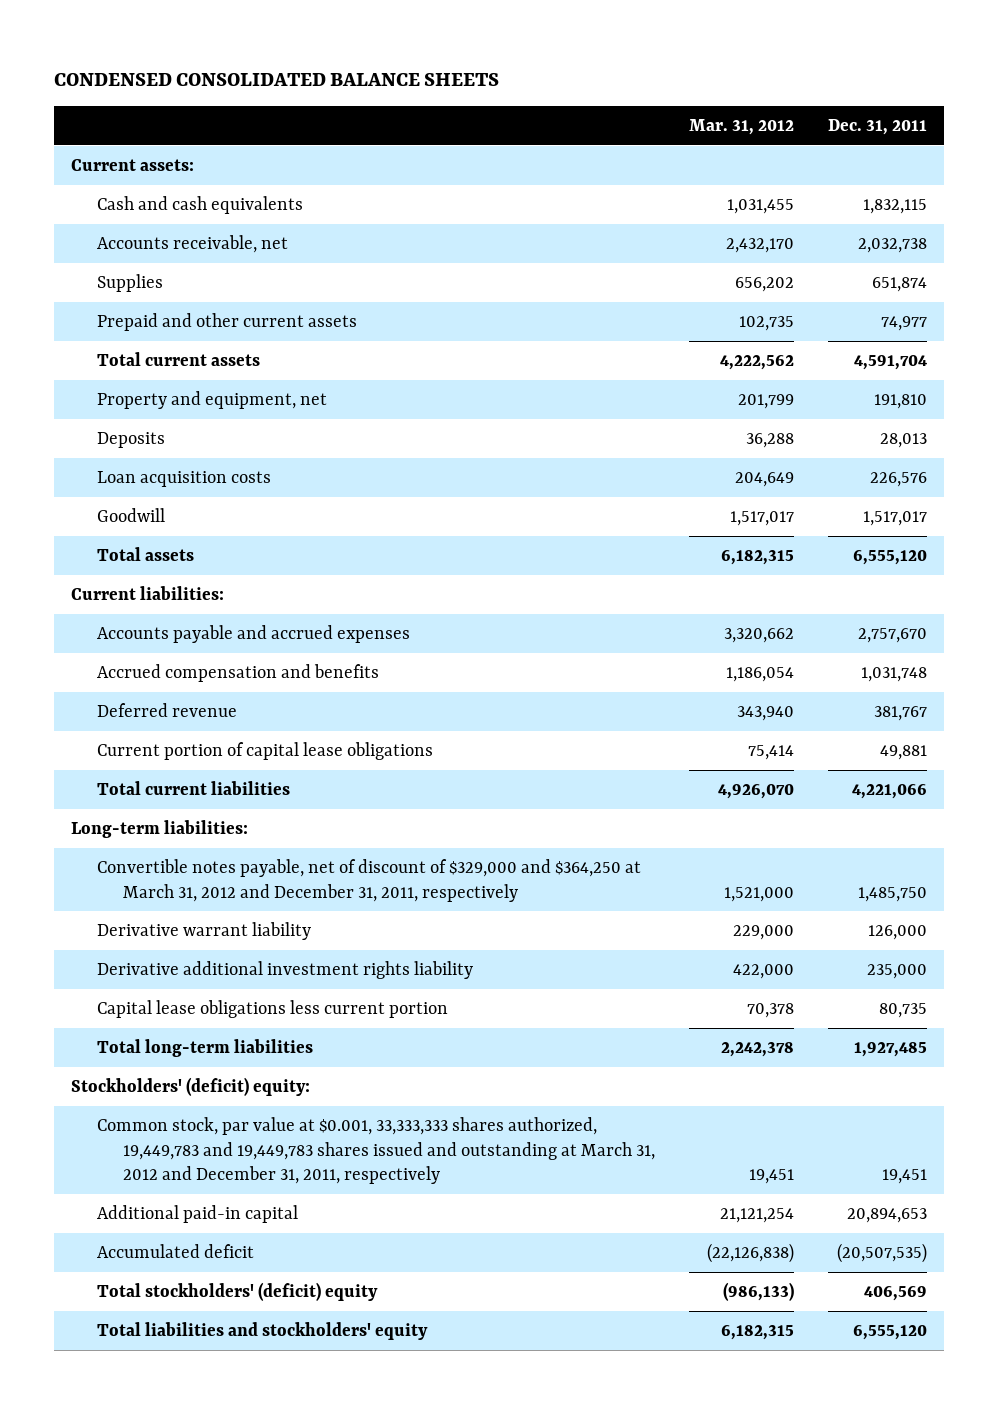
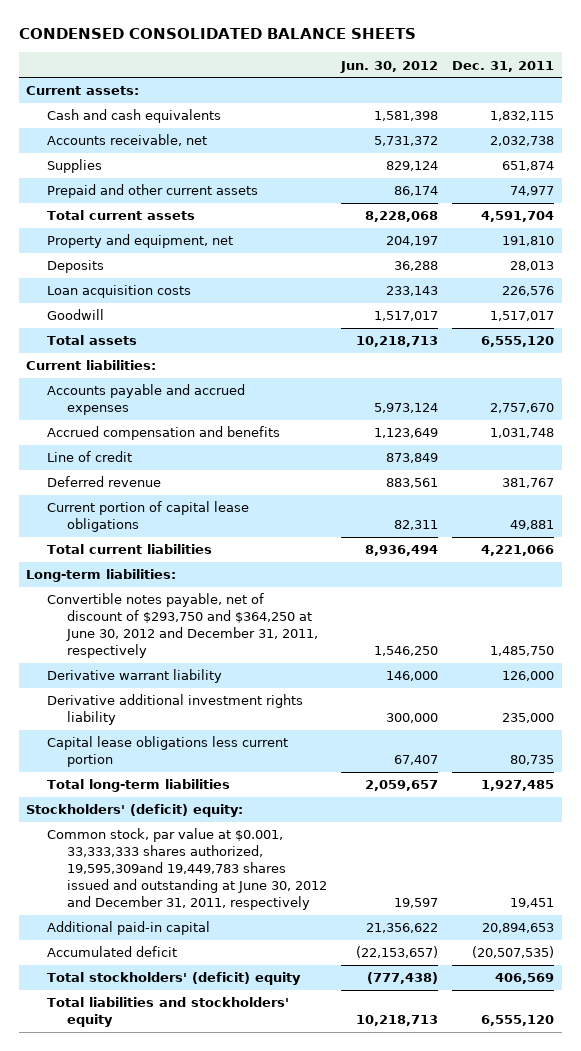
- | Mar. 31, 2012 | Dec. 31, 2011
+ | Jun. 30, 2012 | Dec. 31, 2011
+ Line of credit | 873,849 |
- Convertible notes payable, net of discount of $329,000 and $364,250 at March 31, 2012 and December 31, 2011, respectively | 1,521,000 | 1,485,750
+ Convertible notes payable, net of discount of $293,750 and $364,250 at June 30, 2012 and December 31, 2011, respectively | 1,546,250 | 1,485,750
- Common stock, par value at $0.001, 33,333,333 shares authorized, 19,449,783 and 19,449,783 shares issued and outstanding at March 31, 2012 and December 31, 2011, respectively | 19,451 | 19,451
+ Common stock, par value at $0.001, 33,333,333 shares authorized, 19,595,309and 19,449,783 shares issued and outstanding at June 30, 2012 and December 31, 2011, respectively | 19,597 | 19,451

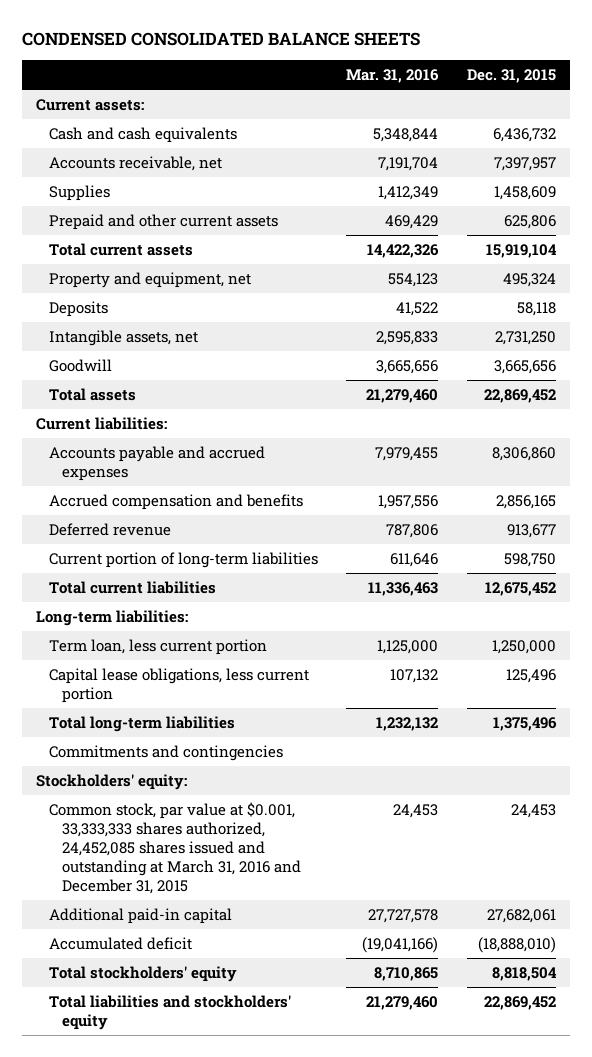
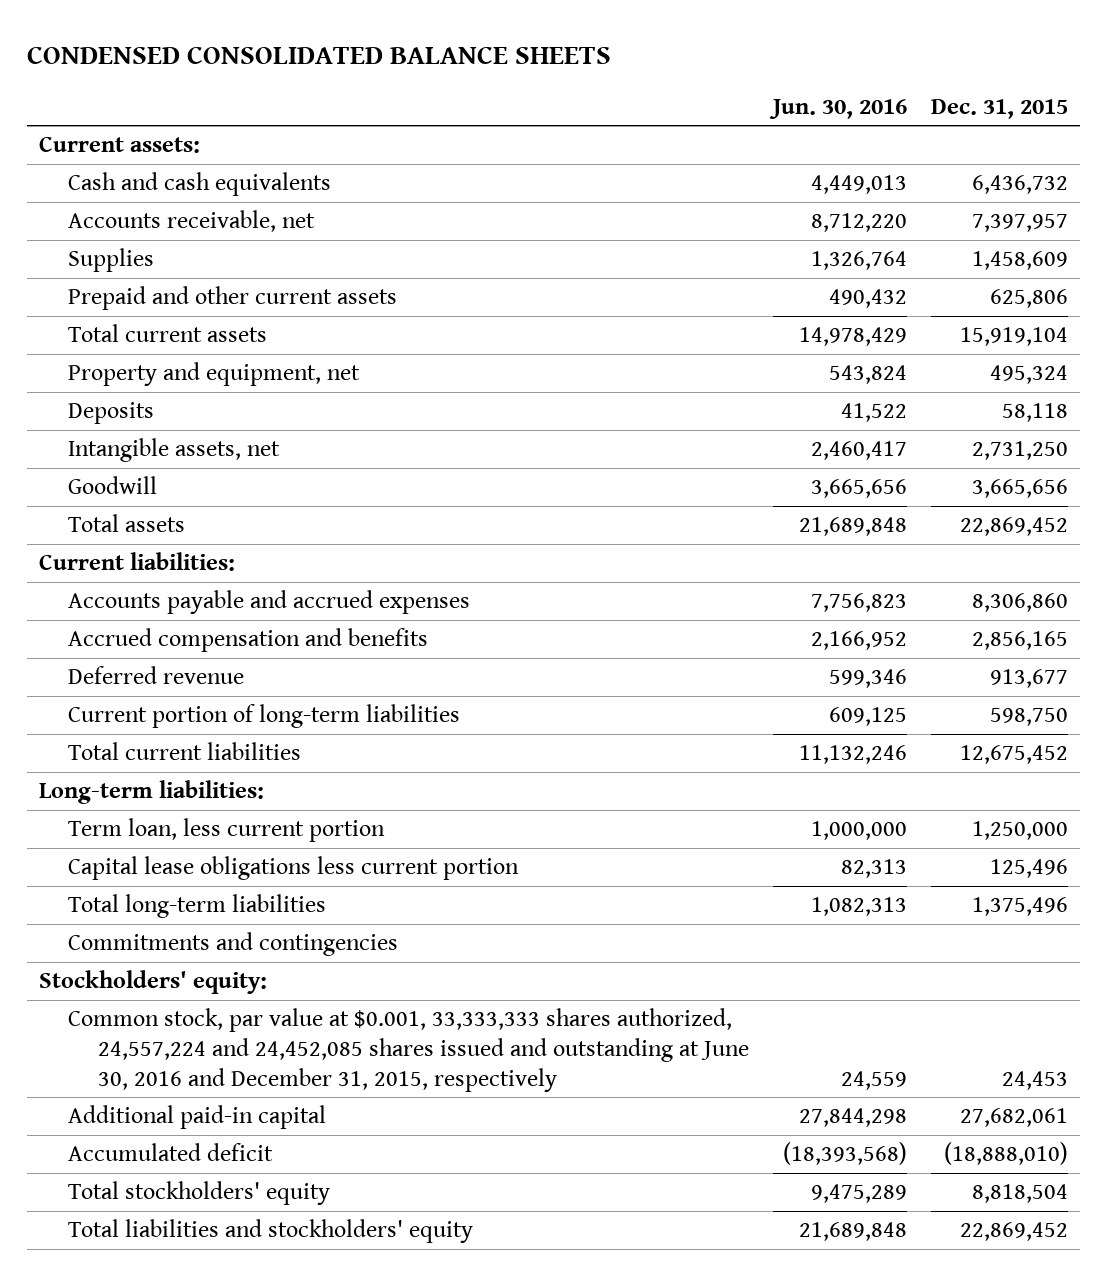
- | Mar. 31, 2016 | Dec. 31, 2015
+ | Jun. 30, 2016 | Dec. 31, 2015
- Capital lease obligations, less current portion | 107,132 | 125,496
+ Capital lease obligations less current portion | 82,313 | 125,496
- Common stock, par value at $0.001, 33,333,333 shares authorized, 24,452,085 shares issued and outstanding at March 31, 2016 and December 31, 2015 | 24,453 | 24,453
+ Common stock, par value at $0.001, 33,333,333 shares authorized, 24,557,224 and 24,452,085 shares issued and outstanding at June 30, 2016 and December 31, 2015, respectively | 24,559 | 24,453

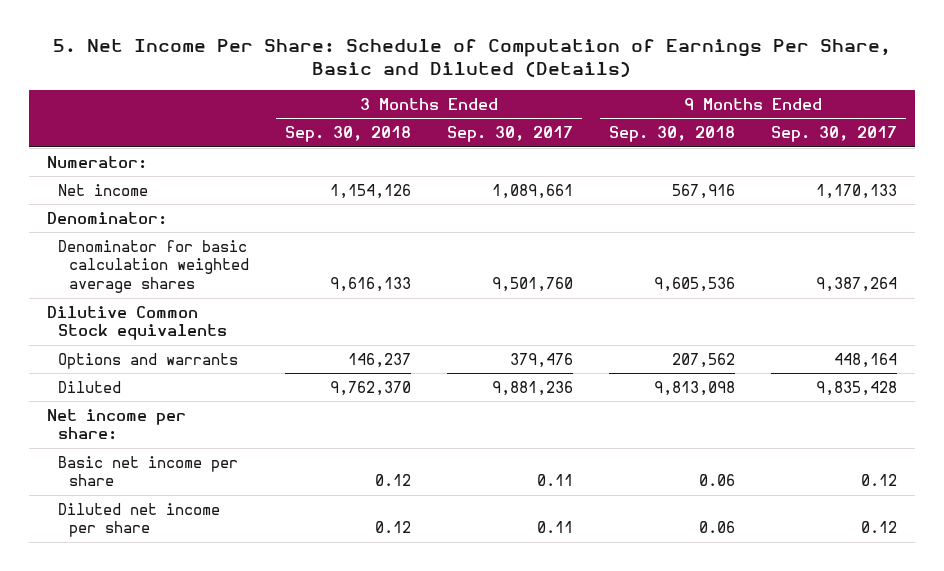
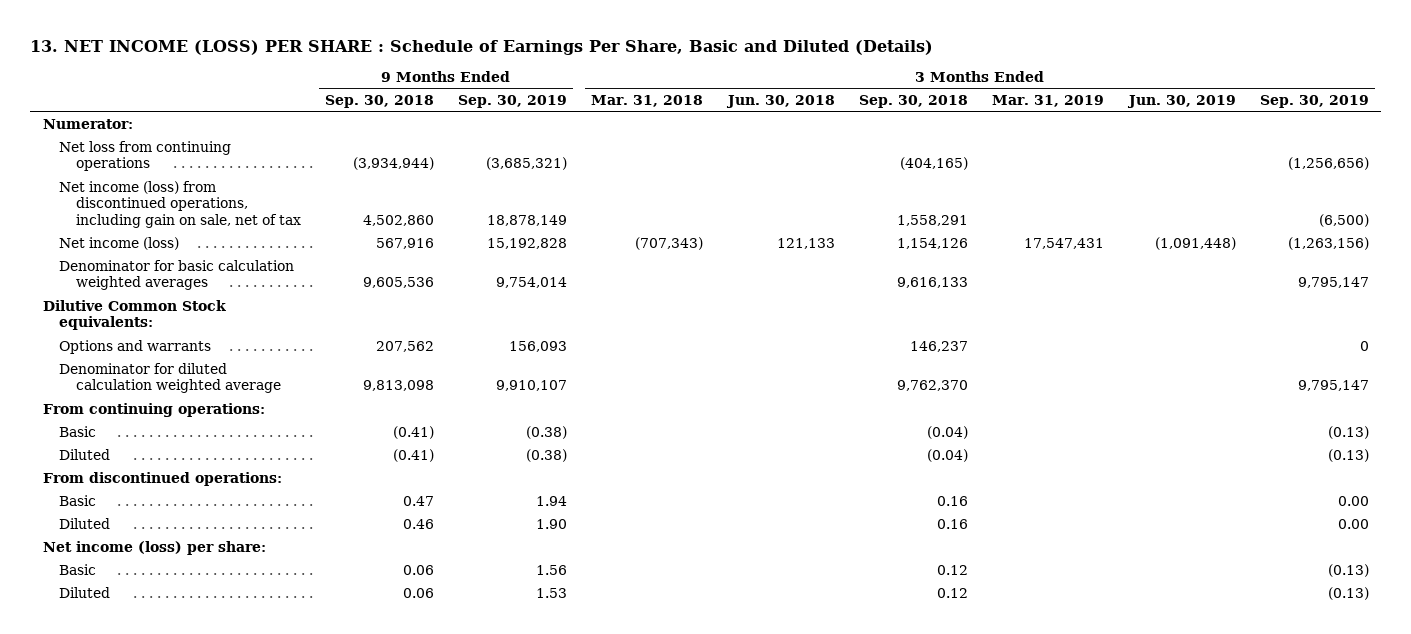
- 5. Net Income Per Share: Schedule of Computation of Earnings Per Share, Basic and Diluted (Details)
+ 13. NET INCOME (LOSS) PER SHARE : Schedule of Earnings Per Share, Basic and Diluted (Details)
- | 3 Months Ended Sep. 30, 2018 | 3 Months Ended Sep. 30, 2017 | 9 Months Ended Sep. 30, 2018 | 9 Months Ended Sep. 30, 2017
+ | 9 Months Ended Sep. 30, 2018 | 9 Months Ended Sep. 30, 2019 | 3 Months Ended Mar. 31, 2018 | 3 Months Ended Jun. 30, 2018 | 3 Months Ended Sep. 30, 2018 | 3 Months Ended Mar. 31, 2019 | 3 Months Ended Jun. 30, 2019 | 3 Months Ended Sep. 30, 2019
- Net income | 1,154,126 | 1,089,661 | 567,916 | 1,170,133
- Denominator:
- Denominator for basic calculation weighted average shares | 9,616,133 | 9,501,760 | 9,605,536 | 9,387,264
- Dilutive Common Stock equivalents
+ Net loss from continuing operations | (3,934,944) | (3,685,321) | | | (404,165) | | | (1,256,656)
+ Net income (loss) from discontinued operations, including gain on sale, net of tax | 4,502,860 | 18,878,149 | | | 1,558,291 | | | (6,500)
+ Net income (loss) | 567,916 | 15,192,828 | (707,343) | 121,133 | 1,154,126 | 17,547,431 | (1,091,448) | (1,263,156)
+ Denominator for basic calculation weighted averages | 9,605,536 | 9,754,014 | | | 9,616,133 | | | 9,795,147
+ Dilutive Common Stock equivalents:
- Diluted | 9,762,370 | 9,881,236 | 9,813,098 | 9,835,428
- Net income per share:
- Basic net income per share | 0.12 | 0.11 | 0.06 | 0.12
- Diluted net income per share | 0.12 | 0.11 | 0.06 | 0.12
+ Denominator for diluted calculation weighted average | 9,813,098 | 9,910,107 | | | 9,762,370 | | | 9,795,147
+ From continuing operations:
+ Basic | (0.41) | (0.38) | | | (0.04) | | | (0.13)
+ Diluted | (0.41) | (0.38) | | | (0.04) | | | (0.13)
+ From discontinued operations:
+ Basic | 0.47 | 1.94 | | | 0.16 | | | 0.00
+ Diluted | 0.46 | 1.90 | | | 0.16 | | | 0.00
+ Net income (loss) per share:
+ Basic | 0.06 | 1.56 | | | 0.12 | | | (0.13)
+ Diluted | 0.06 | 1.53 | | | 0.12 | | | (0.13)

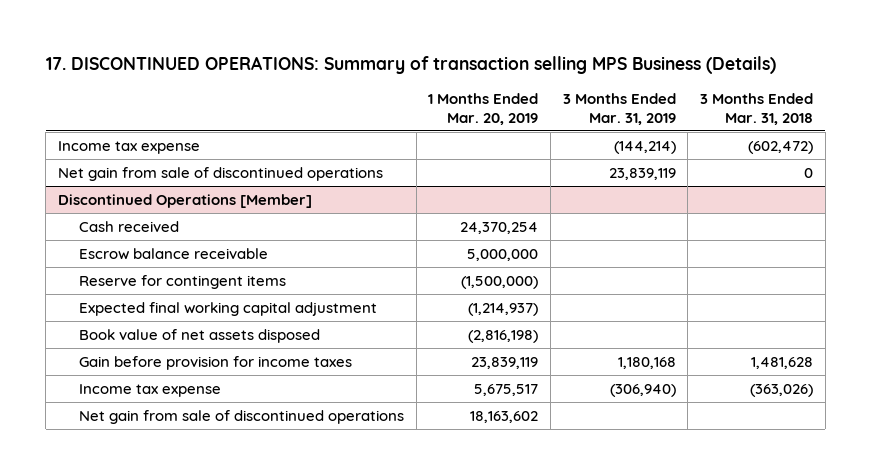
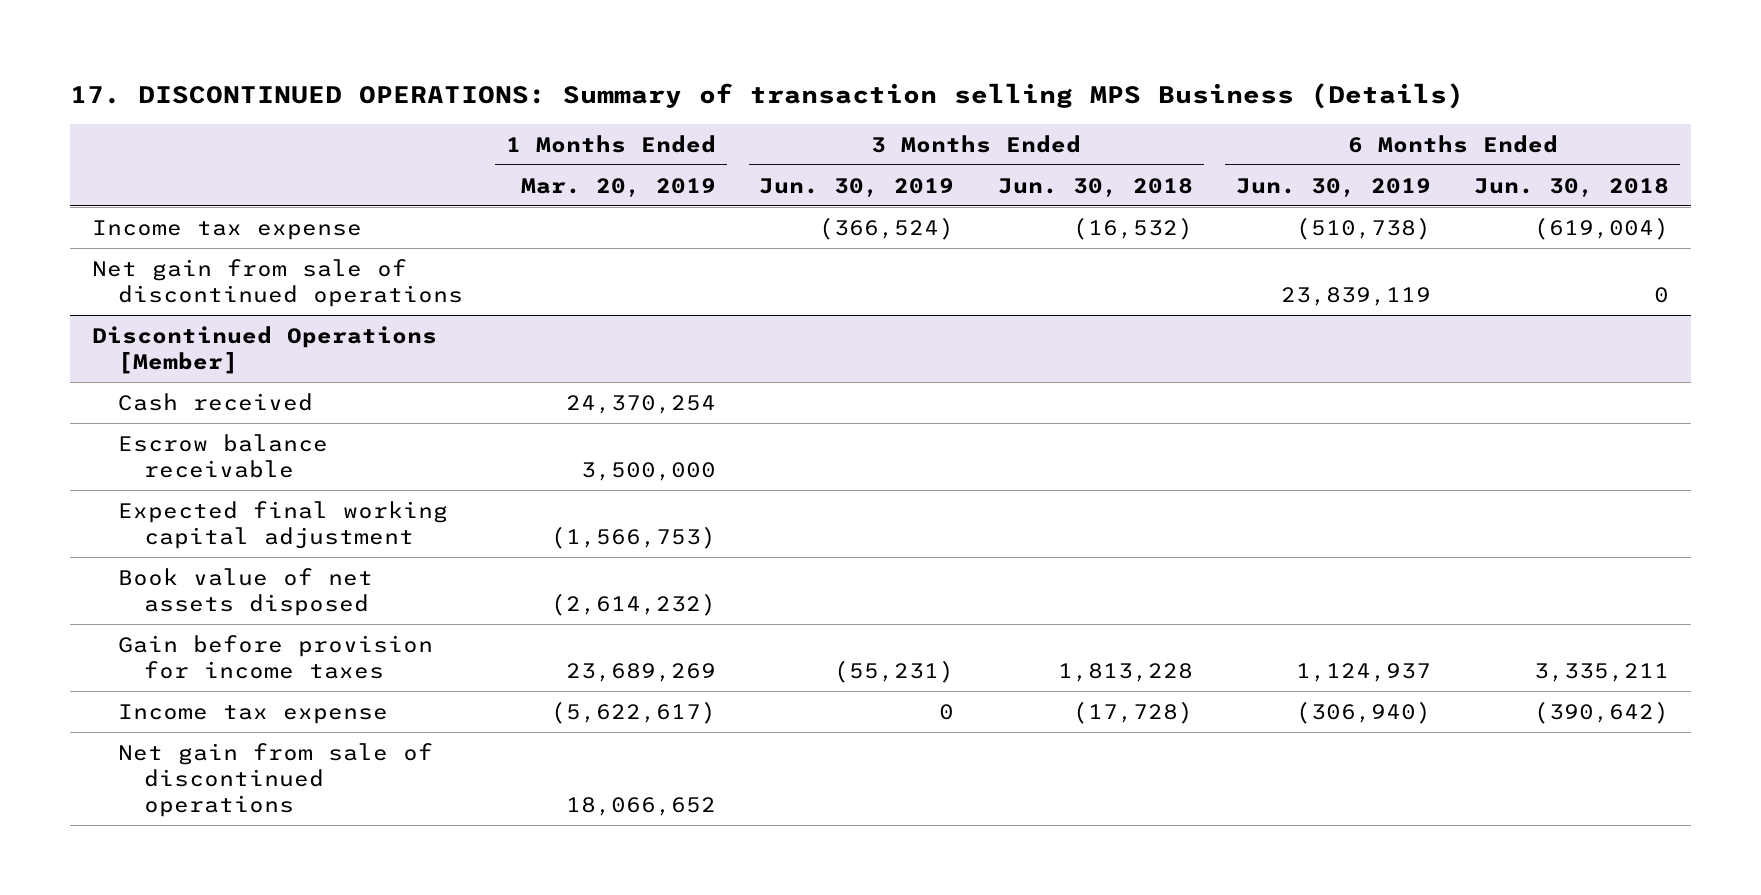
- | 1 Months Ended Mar. 20, 2019 | 3 Months Ended Mar. 31, 2019 | 3 Months Ended Mar. 31, 2018
+ | 1 Months Ended Mar. 20, 2019 | 3 Months Ended Jun. 30, 2019 | 3 Months Ended Jun. 30, 2018 | 6 Months Ended Jun. 30, 2019 | 6 Months Ended Jun. 30, 2018
@ Discontinued Operations [Member]
- Escrow balance receivable | 5,000,000 | |
- Reserve for contingent items | (1,500,000) | |
- Expected final working capital adjustment | (1,214,937) | |
- Book value of net assets disposed | (2,816,198) | |
- Gain before provision for income taxes | 23,839,119 | 1,180,168 | 1,481,628
- Income tax expense | 5,675,517 | (306,940) | (363,026)
- Net gain from sale of discontinued operations | 18,163,602 | |
+ Escrow balance receivable | 3,500,000 | | | |
+ Expected final working capital adjustment | (1,566,753) | | | |
+ Book value of net assets disposed | (2,614,232) | | | |
+ Gain before provision for income taxes | 23,689,269 | (55,231) | 1,813,228 | 1,124,937 | 3,335,211
+ Income tax expense | (5,622,617) | 0 | (17,728) | (306,940) | (390,642)
+ Net gain from sale of discontinued operations | 18,066,652 | | | |

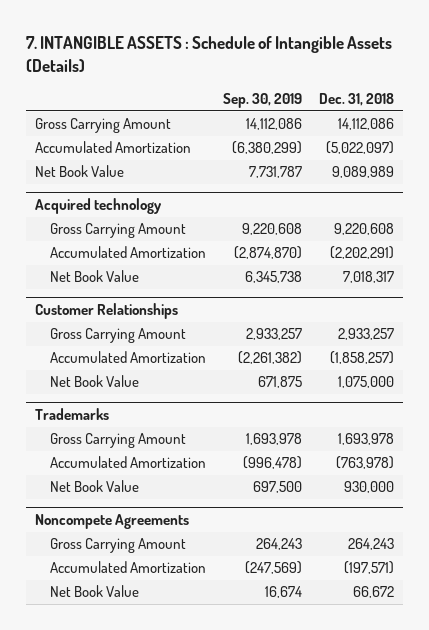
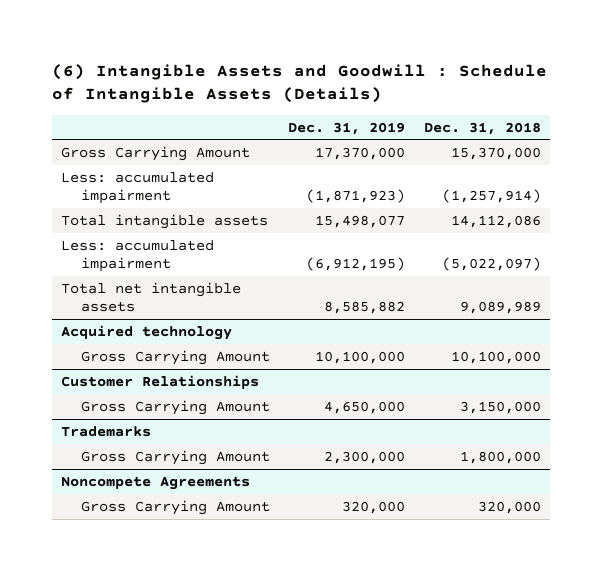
- 7. INTANGIBLE ASSETS : Schedule of Intangible Assets (Details)
+ (6) Intangible Assets and Goodwill : Schedule of Intangible Assets (Details)
- | Sep. 30, 2019 | Dec. 31, 2018
+ | Dec. 31, 2019 | Dec. 31, 2018
- Gross Carrying Amount | 14,112,086 | 14,112,086
- Accumulated Amortization | (6,380,299) | (5,022,097)
- Net Book Value | 7,731,787 | 9,089,989
+ Gross Carrying Amount | 17,370,000 | 15,370,000
+ Less: accumulated impairment | (1,871,923) | (1,257,914)
+ Total intangible assets | 15,498,077 | 14,112,086
+ Less: accumulated impairment | (6,912,195) | (5,022,097)
+ Total net intangible assets | 8,585,882 | 9,089,989
@ Acquired technology
- Gross Carrying Amount | 9,220,608 | 9,220,608
- Accumulated Amortization | (2,874,870) | (2,202,291)
- Net Book Value | 6,345,738 | 7,018,317
+ Gross Carrying Amount | 10,100,000 | 10,100,000
@ Customer Relationships
- Gross Carrying Amount | 2,933,257 | 2,933,257
- Accumulated Amortization | (2,261,382) | (1,858,257)
- Net Book Value | 671,875 | 1,075,000
+ Gross Carrying Amount | 4,650,000 | 3,150,000
@ Trademarks
- Gross Carrying Amount | 1,693,978 | 1,693,978
- Accumulated Amortization | (996,478) | (763,978)
- Net Book Value | 697,500 | 930,000
+ Gross Carrying Amount | 2,300,000 | 1,800,000
@ Noncompete Agreements
- Gross Carrying Amount | 264,243 | 264,243
- Accumulated Amortization | (247,569) | (197,571)
- Net Book Value | 16,674 | 66,672
+ Gross Carrying Amount | 320,000 | 320,000

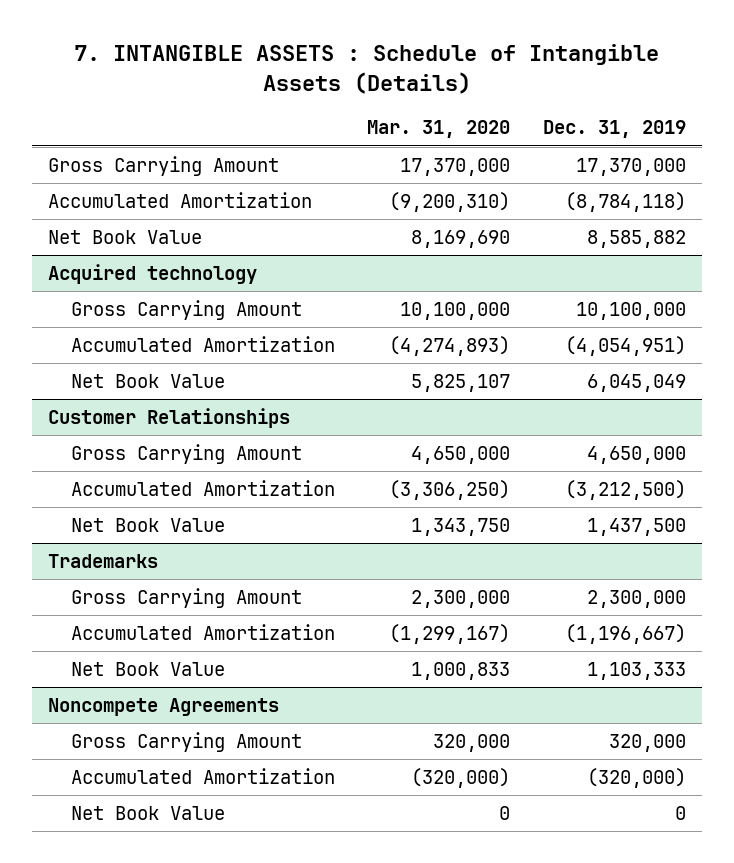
- (6) Intangible Assets and Goodwill : Schedule of Intangible Assets (Details)
+ 7. INTANGIBLE ASSETS : Schedule of Intangible Assets (Details)
- | Dec. 31, 2019 | Dec. 31, 2018
+ | Mar. 31, 2020 | Dec. 31, 2019
- Less: accumulated impairment | (1,871,923) | (1,257,914)
- Total intangible assets | 15,498,077 | 14,112,086
- Less: accumulated impairment | (6,912,195) | (5,022,097)
- Total net intangible assets | 8,585,882 | 9,089,989
+ Accumulated Amortization | (9,200,310) | (8,784,118)
+ Net Book Value | 8,169,690 | 8,585,882
@ Acquired technology
+ Accumulated Amortization | (4,274,893) | (4,054,951)
+ Net Book Value | 5,825,107 | 6,045,049
@ Customer Relationships
+ Accumulated Amortization | (3,306,250) | (3,212,500)
+ Net Book Value | 1,343,750 | 1,437,500
@ Trademarks
+ Accumulated Amortization | (1,299,167) | (1,196,667)
+ Net Book Value | 1,000,833 | 1,103,333
@ Noncompete Agreements
+ Accumulated Amortization | (320,000) | (320,000)
+ Net Book Value | 0 | 0

